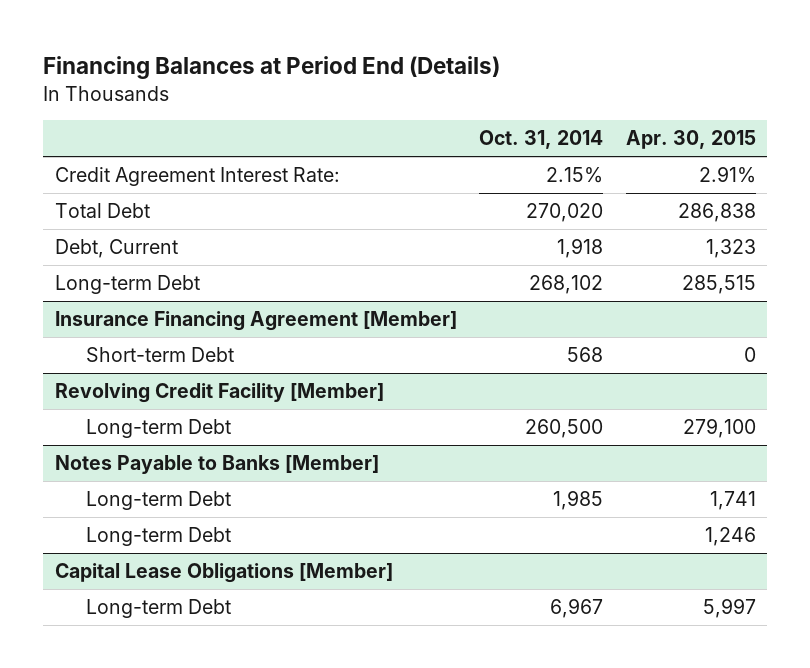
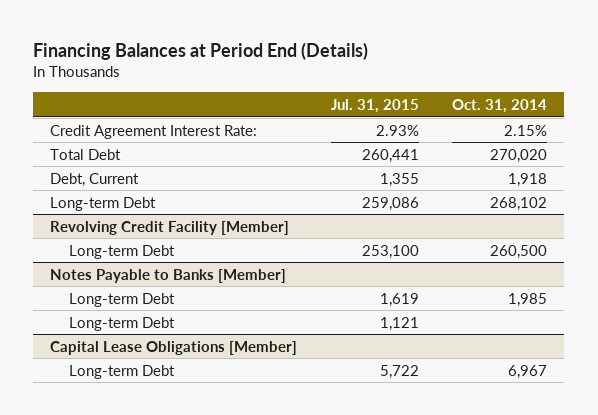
- | Oct. 31, 2014 | Apr. 30, 2015
+ | Jul. 31, 2015 | Oct. 31, 2014
- Insurance Financing Agreement [Member]
- Short-term Debt | 568 | 0

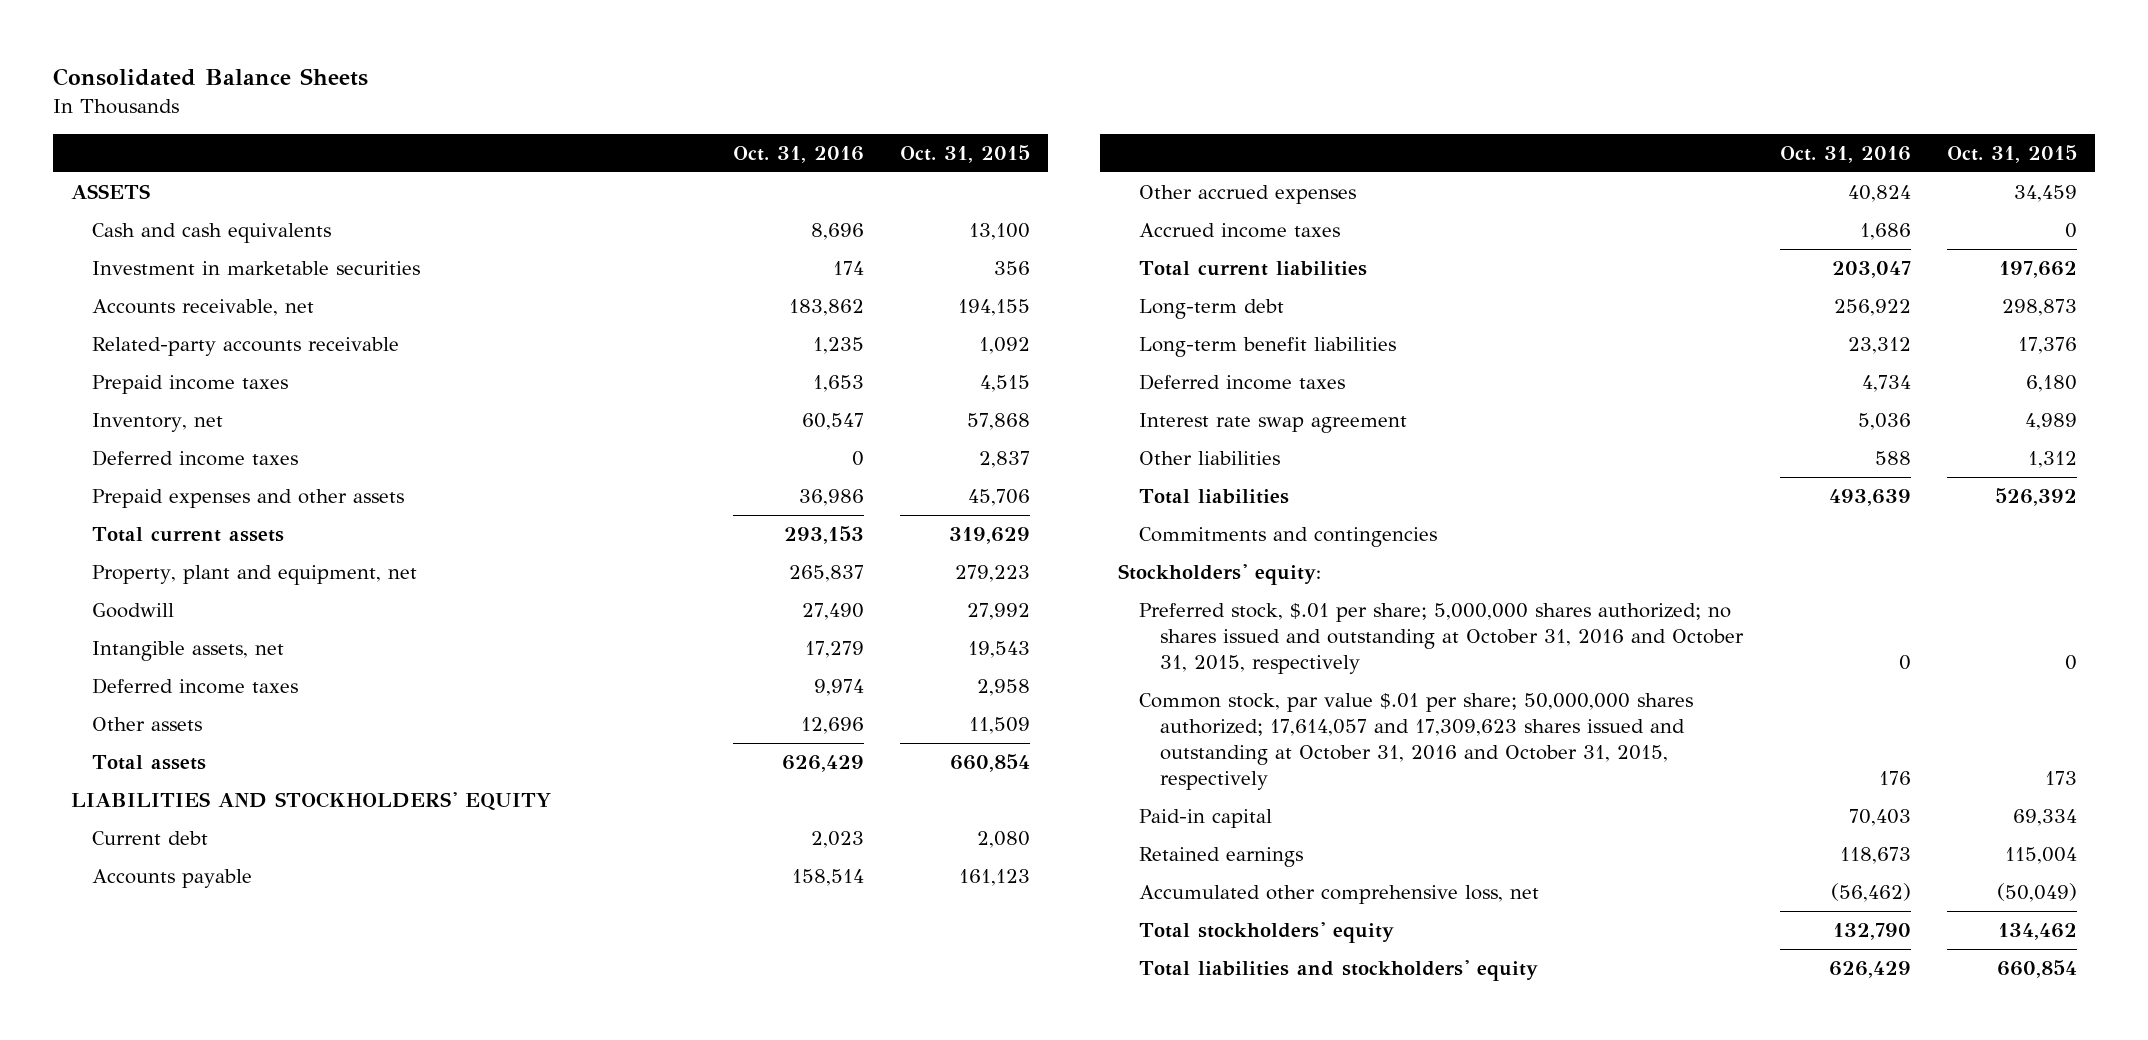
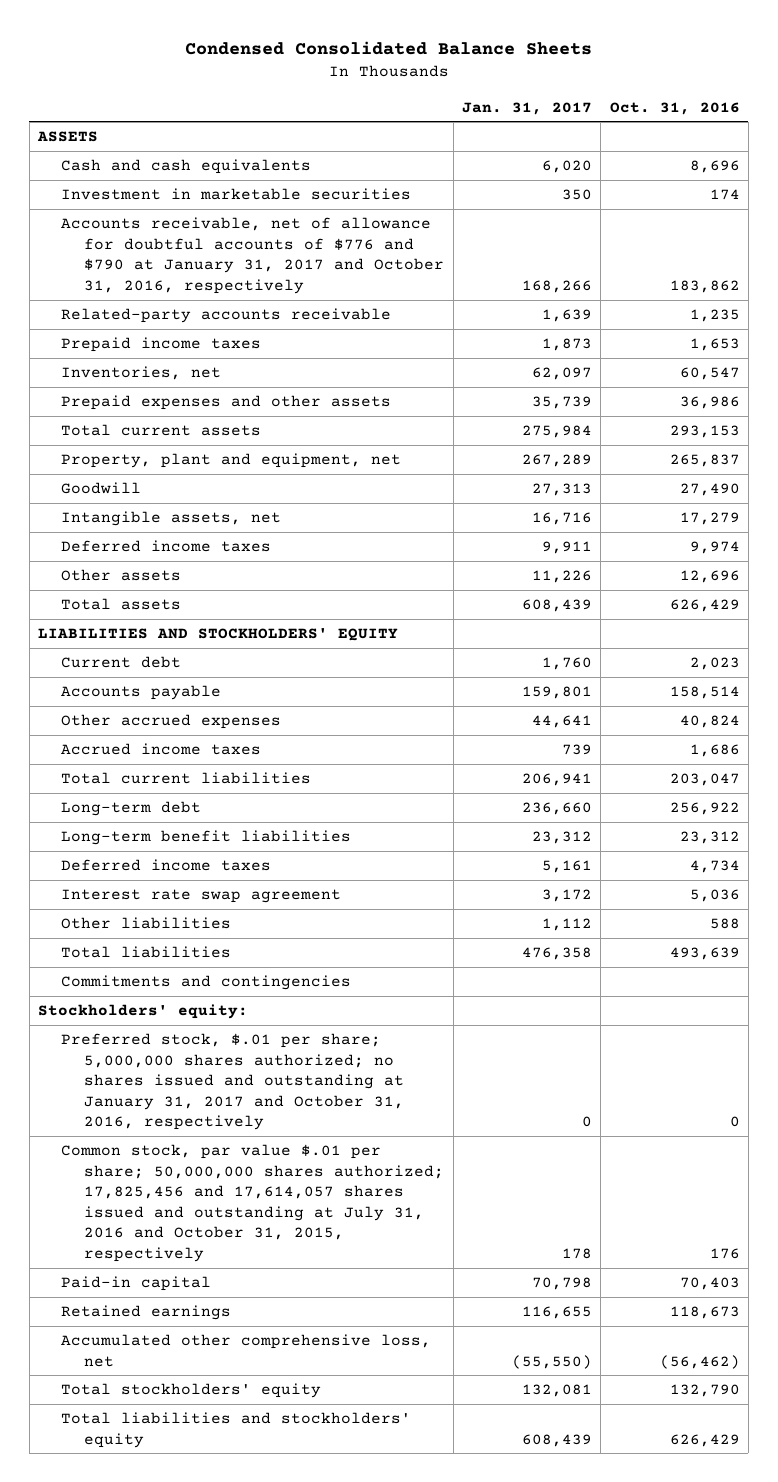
- Consolidated Balance Sheets
+ Condensed Consolidated Balance Sheets
- | Oct. 31, 2016 | Oct. 31, 2015
+ | Jan. 31, 2017 | Oct. 31, 2016
- Accounts receivable, net | 183,862 | 194,155
+ Accounts receivable, net of allowance for doubtful accounts of $776 and $790 at January 31, 2017 and October 31, 2016, respectively | 168,266 | 183,862
- Inventory, net | 60,547 | 57,868
- Deferred income taxes | 0 | 2,837
+ Inventories, net | 62,097 | 60,547
- Preferred stock, $.01 per share; 5,000,000 shares authorized; no shares issued and outstanding at October 31, 2016 and October 31, 2015, respectively | 0 | 0
- Common stock, par value $.01 per share; 50,000,000 shares authorized; 17,614,057 and 17,309,623 shares issued and outstanding at October 31, 2016 and October 31, 2015, respectively | 176 | 173
+ Preferred stock, $.01 per share; 5,000,000 shares authorized; no shares issued and outstanding at January 31, 2017 and October 31, 2016, respectively | 0 | 0
+ Common stock, par value $.01 per share; 50,000,000 shares authorized; 17,825,456 and 17,614,057 shares issued and outstanding at July 31, 2016 and October 31, 2015, respectively | 178 | 176

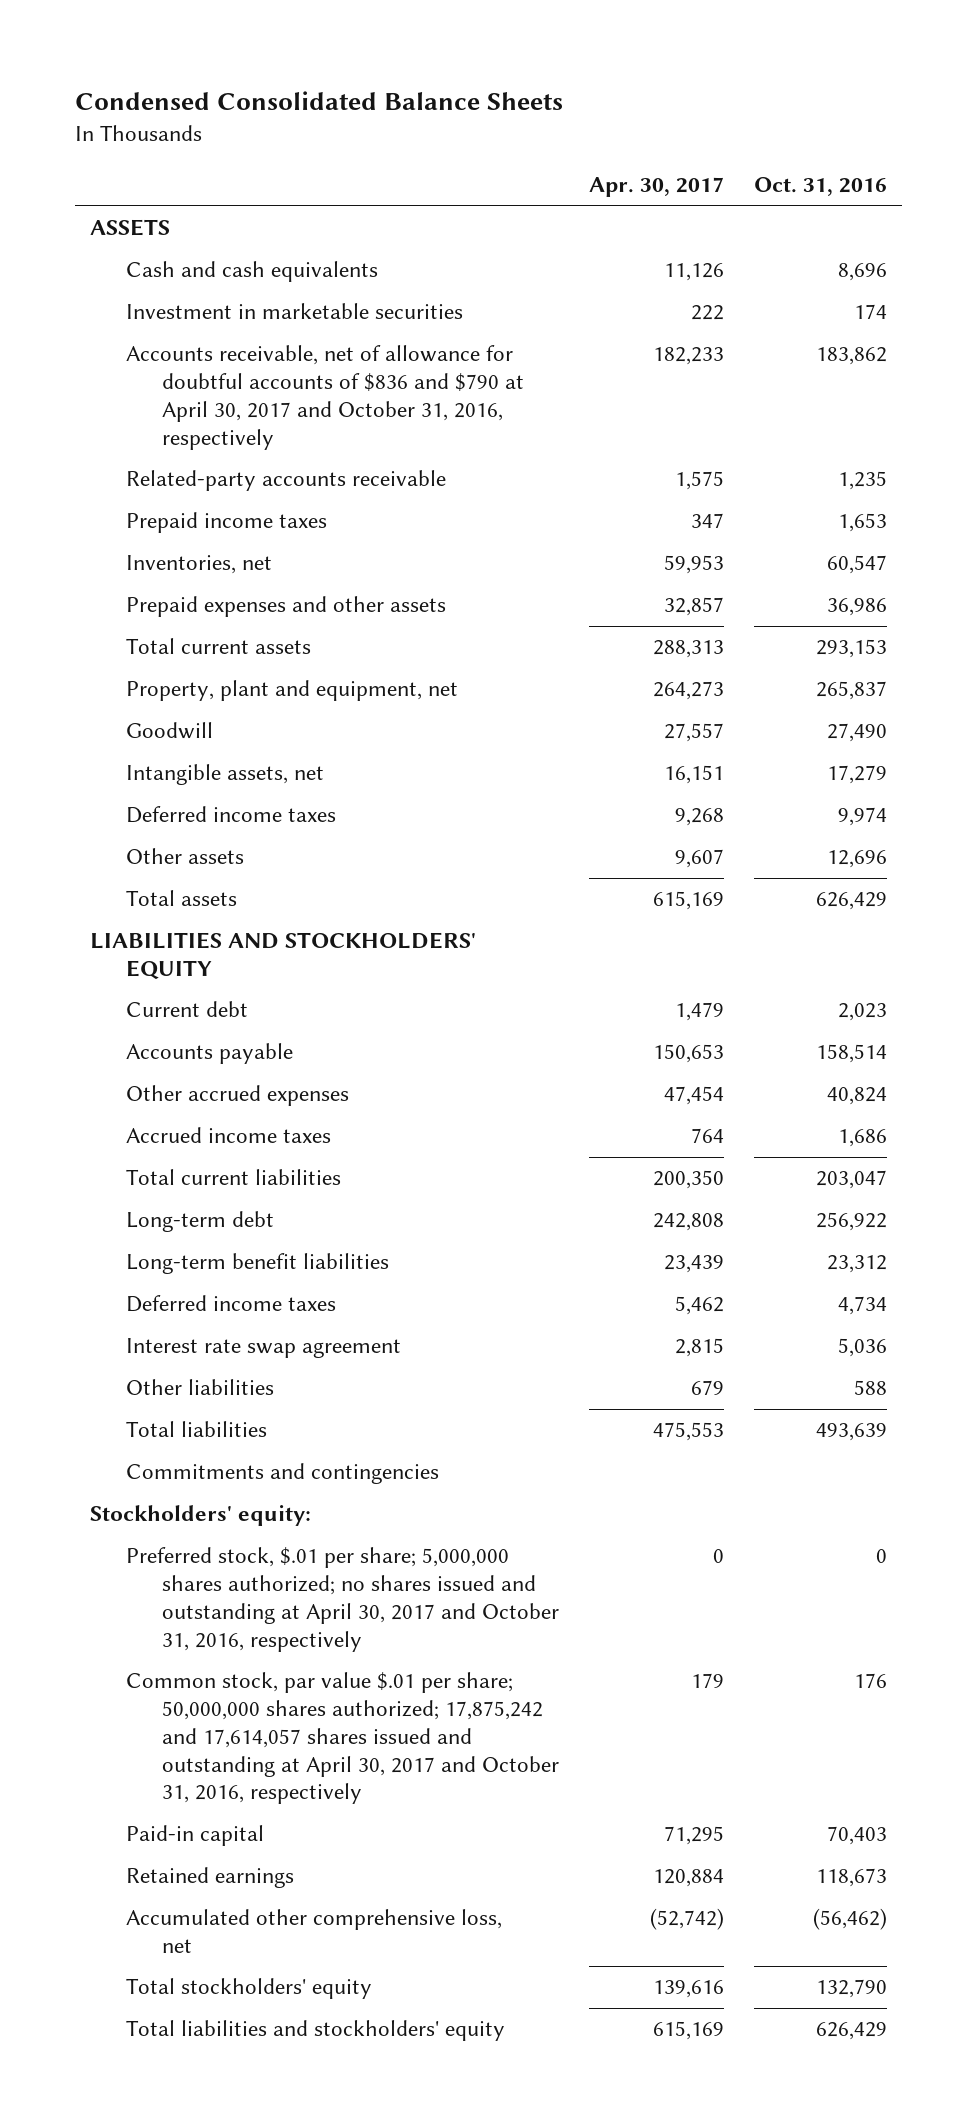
- | Jan. 31, 2017 | Oct. 31, 2016
+ | Apr. 30, 2017 | Oct. 31, 2016
- Accounts receivable, net of allowance for doubtful accounts of $776 and $790 at January 31, 2017 and October 31, 2016, respectively | 168,266 | 183,862
+ Accounts receivable, net of allowance for doubtful accounts of $836 and $790 at April 30, 2017 and October 31, 2016, respectively | 182,233 | 183,862
- Preferred stock, $.01 per share; 5,000,000 shares authorized; no shares issued and outstanding at January 31, 2017 and October 31, 2016, respectively | 0 | 0
- Common stock, par value $.01 per share; 50,000,000 shares authorized; 17,825,456 and 17,614,057 shares issued and outstanding at July 31, 2016 and October 31, 2015, respectively | 178 | 176
+ Preferred stock, $.01 per share; 5,000,000 shares authorized; no shares issued and outstanding at April 30, 2017 and October 31, 2016, respectively | 0 | 0
+ Common stock, par value $.01 per share; 50,000,000 shares authorized; 17,875,242 and 17,614,057 shares issued and outstanding at April 30, 2017 and October 31, 2016, respectively | 179 | 176

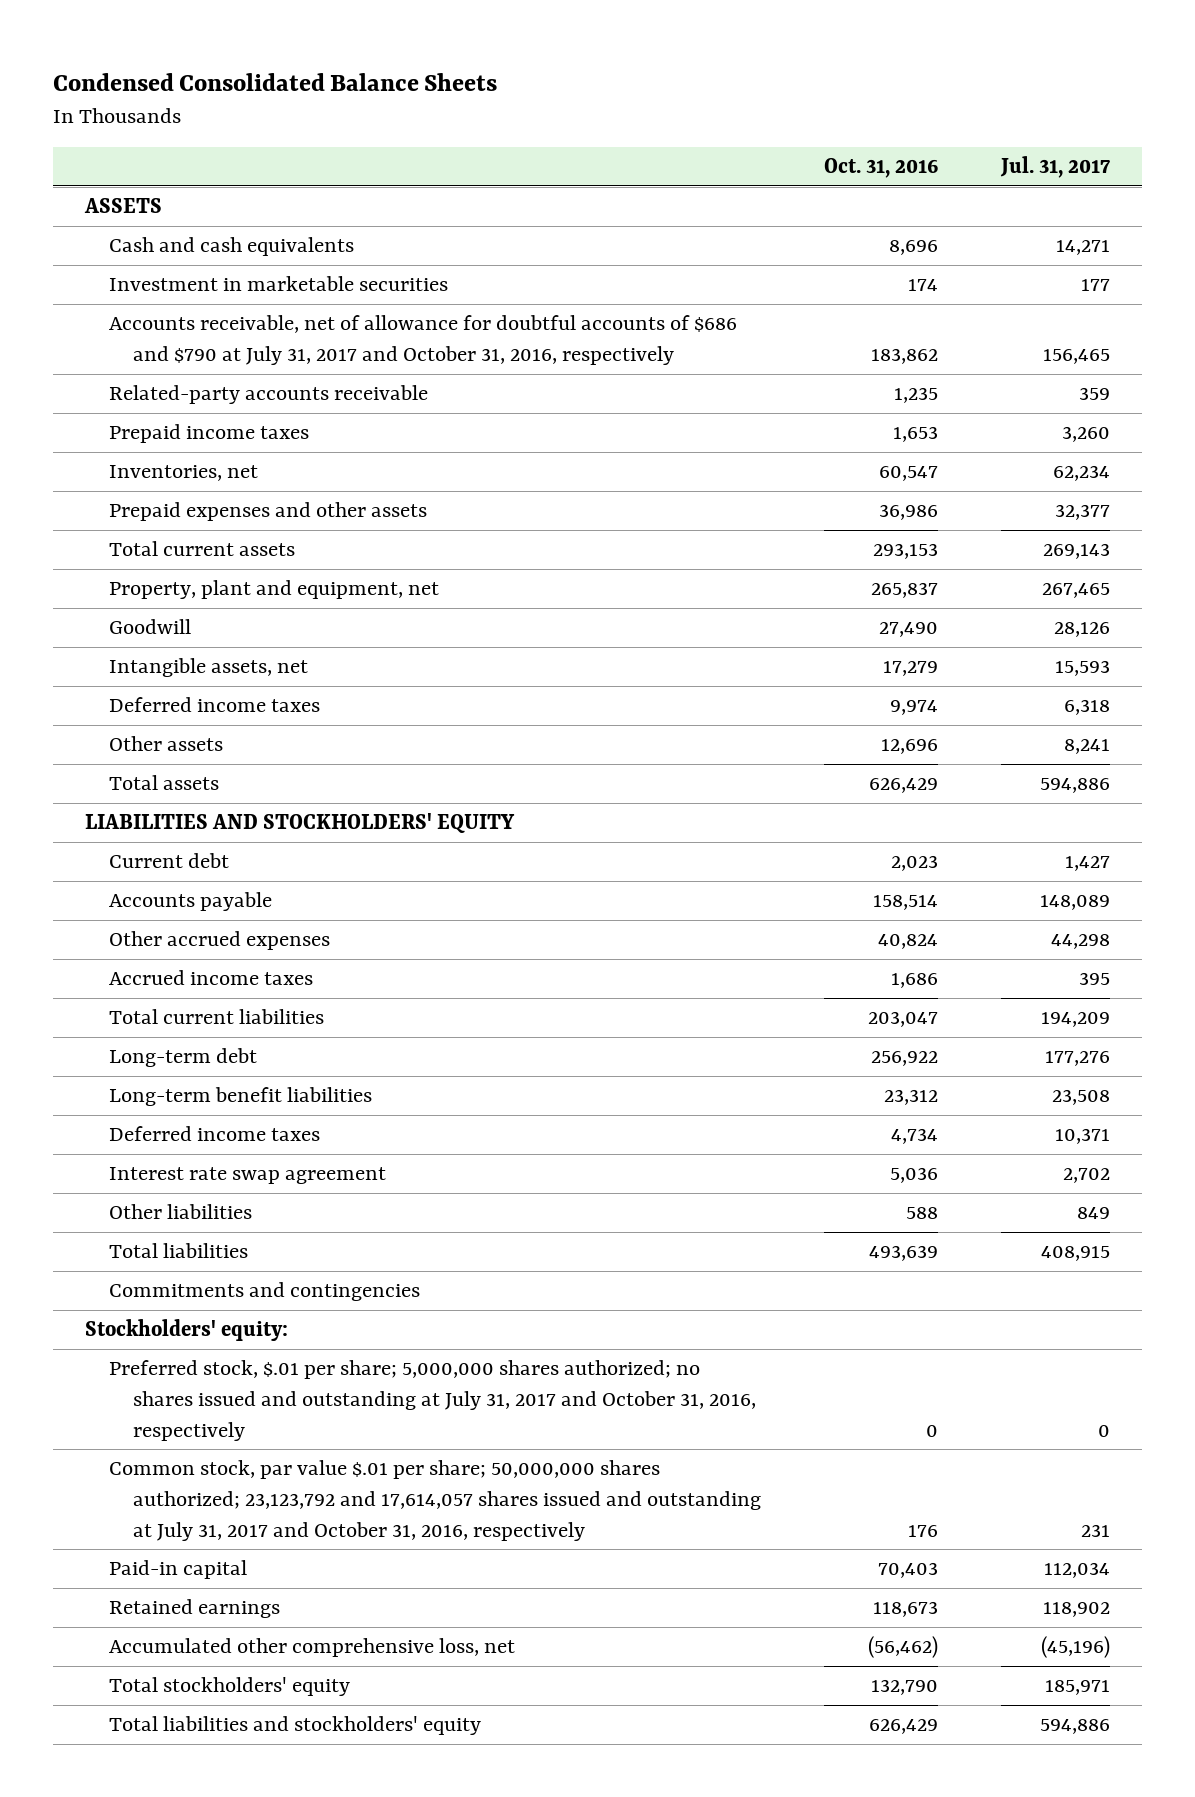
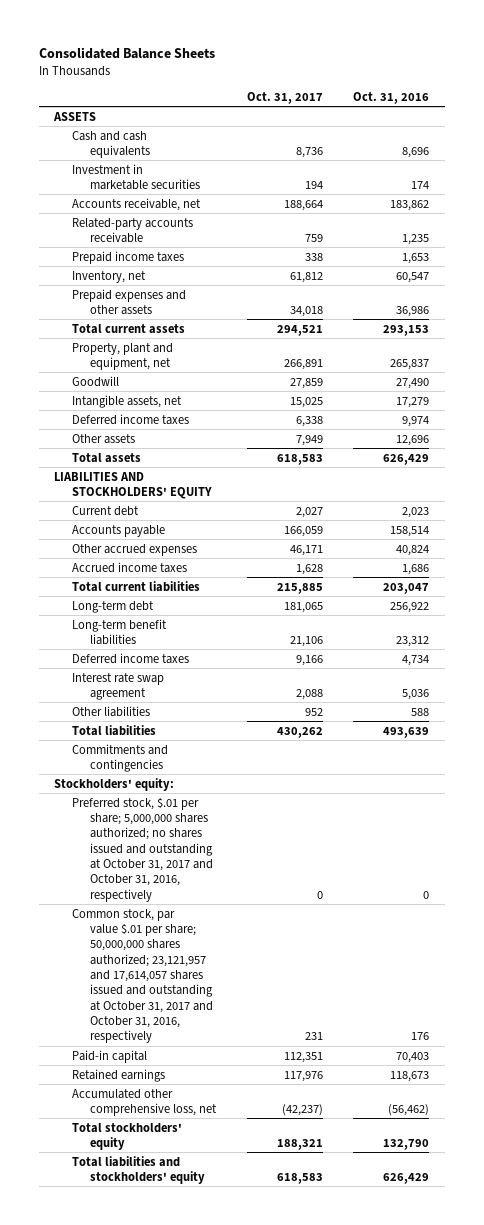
- Condensed Consolidated Balance Sheets
+ Consolidated Balance Sheets
- | Oct. 31, 2016 | Jul. 31, 2017
+ | Oct. 31, 2017 | Oct. 31, 2016
- Accounts receivable, net of allowance for doubtful accounts of $686 and $790 at July 31, 2017 and October 31, 2016, respectively | 183,862 | 156,465
+ Accounts receivable, net | 188,664 | 183,862
- Inventories, net | 60,547 | 62,234
+ Inventory, net | 61,812 | 60,547
- Preferred stock, $.01 per share; 5,000,000 shares authorized; no shares issued and outstanding at July 31, 2017 and October 31, 2016, respectively | 0 | 0
- Common stock, par value $.01 per share; 50,000,000 shares authorized; 23,123,792 and 17,614,057 shares issued and outstanding at July 31, 2017 and October 31, 2016, respectively | 176 | 231
+ Preferred stock, $.01 per share; 5,000,000 shares authorized; no shares issued and outstanding at October 31, 2017 and October 31, 2016, respectively | 0 | 0
+ Common stock, par value $.01 per share; 50,000,000 shares authorized; 23,121,957 and 17,614,057 shares issued and outstanding at October 31, 2017 and October 31, 2016, respectively | 231 | 176

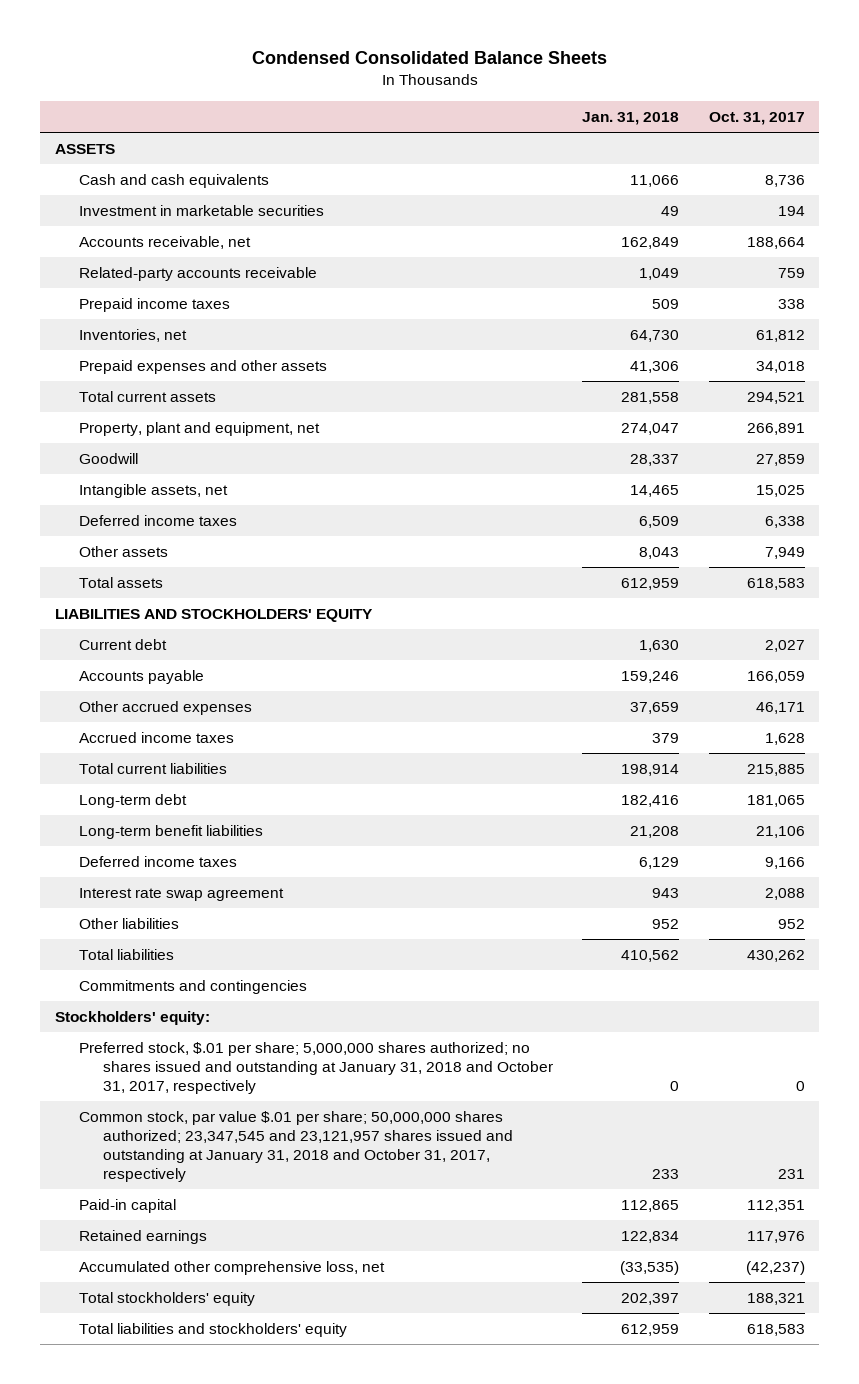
- Consolidated Balance Sheets
+ Condensed Consolidated Balance Sheets
- | Oct. 31, 2017 | Oct. 31, 2016
+ | Jan. 31, 2018 | Oct. 31, 2017
- Inventory, net | 61,812 | 60,547
+ Inventories, net | 64,730 | 61,812
- Preferred stock, $.01 per share; 5,000,000 shares authorized; no shares issued and outstanding at October 31, 2017 and October 31, 2016, respectively | 0 | 0
- Common stock, par value $.01 per share; 50,000,000 shares authorized; 23,121,957 and 17,614,057 shares issued and outstanding at October 31, 2017 and October 31, 2016, respectively | 231 | 176
+ Preferred stock, $.01 per share; 5,000,000 shares authorized; no shares issued and outstanding at January 31, 2018 and October 31, 2017, respectively | 0 | 0
+ Common stock, par value $.01 per share; 50,000,000 shares authorized; 23,347,545 and 23,121,957 shares issued and outstanding at January 31, 2018 and October 31, 2017, respectively | 233 | 231

